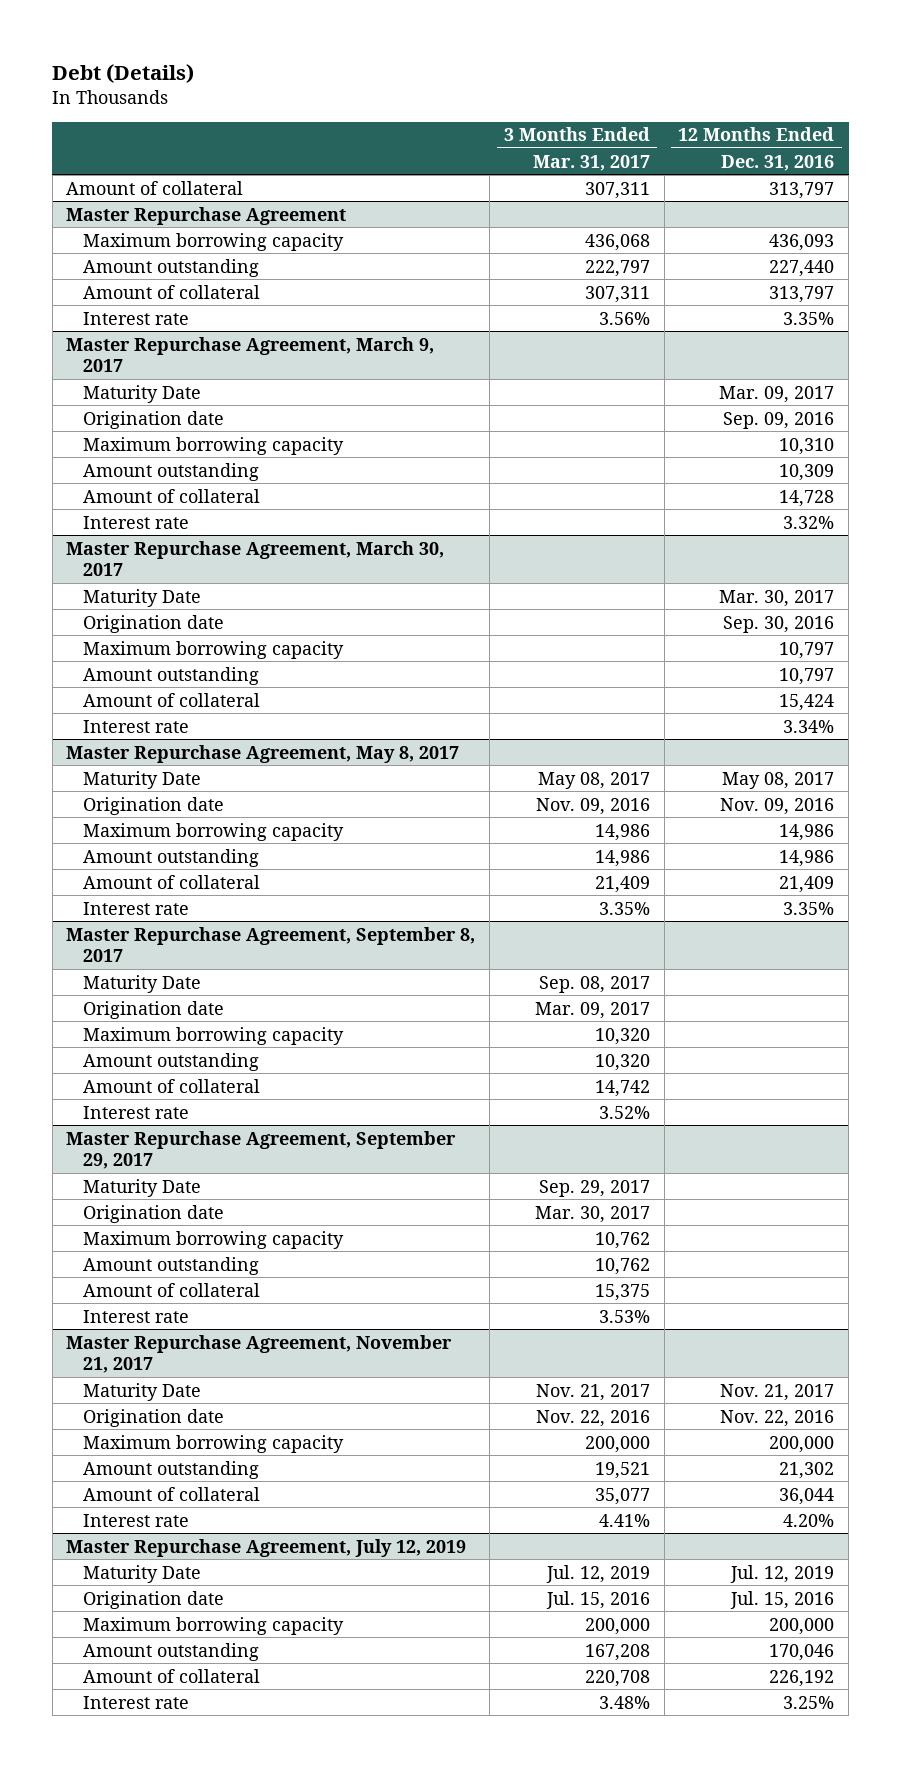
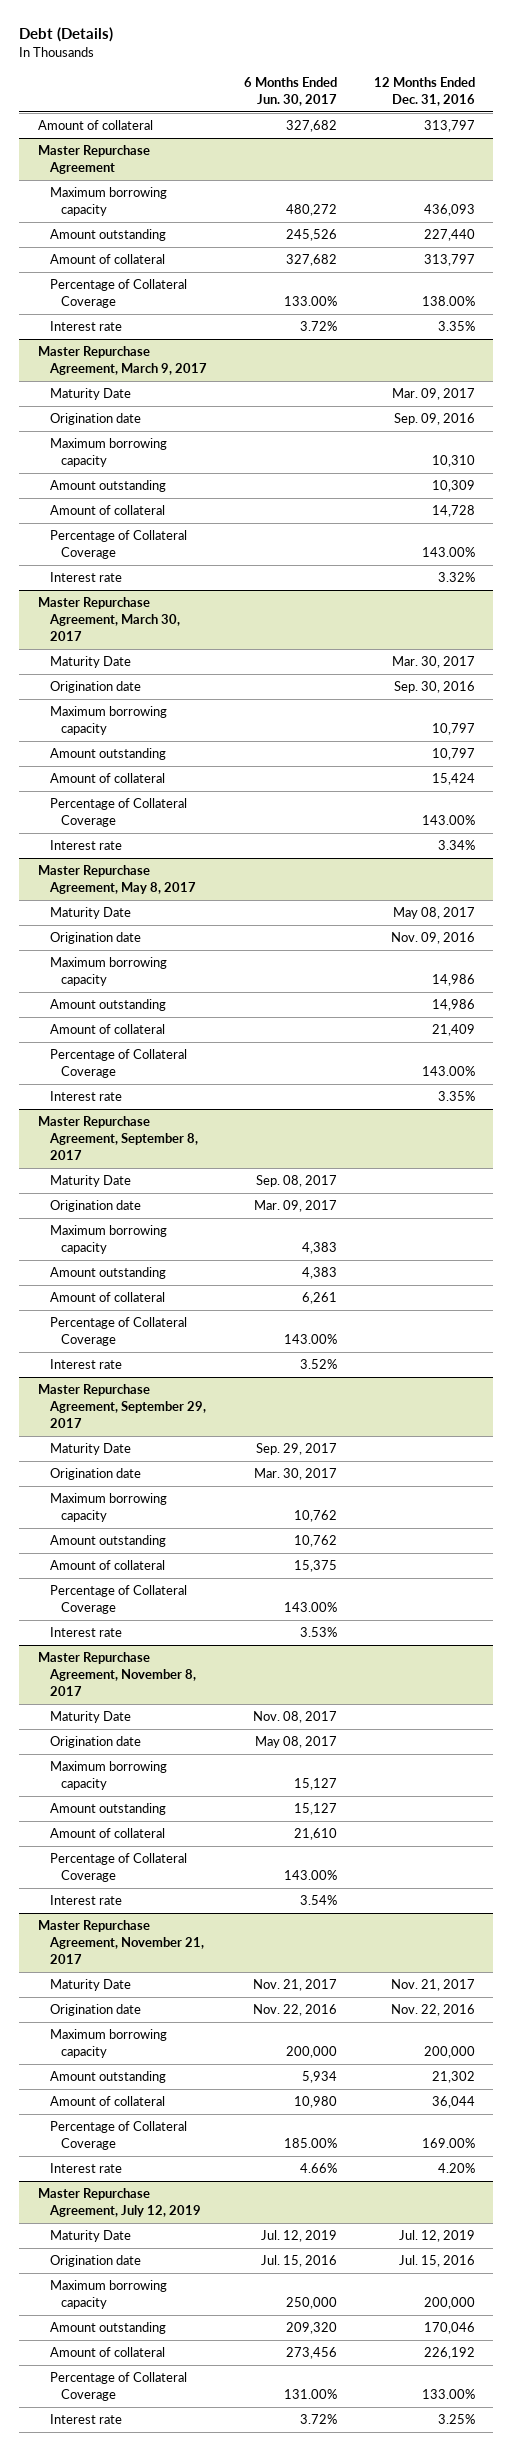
- | 3 Months Ended Mar. 31, 2017 | 12 Months Ended Dec. 31, 2016
+ | 6 Months Ended Jun. 30, 2017 | 12 Months Ended Dec. 31, 2016
@ Master Repurchase Agreement
+ Percentage of Collateral Coverage | 133.00% | 138.00%
@ Master Repurchase Agreement, March 9, 2017
+ Percentage of Collateral Coverage | | 143.00%
@ Master Repurchase Agreement, March 30, 2017
+ Percentage of Collateral Coverage | | 143.00%
@ Master Repurchase Agreement, May 8, 2017
+ Percentage of Collateral Coverage | | 143.00%
@ Master Repurchase Agreement, September 8, 2017
+ Percentage of Collateral Coverage | 143.00% |
@ Master Repurchase Agreement, September 29, 2017
+ Percentage of Collateral Coverage | 143.00% |
+ Master Repurchase Agreement, November 8, 2017
+ Maturity Date | Nov. 08, 2017 |
+ Origination date | May 08, 2017 |
+ Maximum borrowing capacity | 15,127 |
+ Amount outstanding | 15,127 |
+ Amount of collateral | 21,610 |
+ Percentage of Collateral Coverage | 143.00% |
+ Interest rate | 3.54% |
@ Master Repurchase Agreement, November 21, 2017
+ Percentage of Collateral Coverage | 185.00% | 169.00%
@ Master Repurchase Agreement, July 12, 2019
+ Percentage of Collateral Coverage | 131.00% | 133.00%

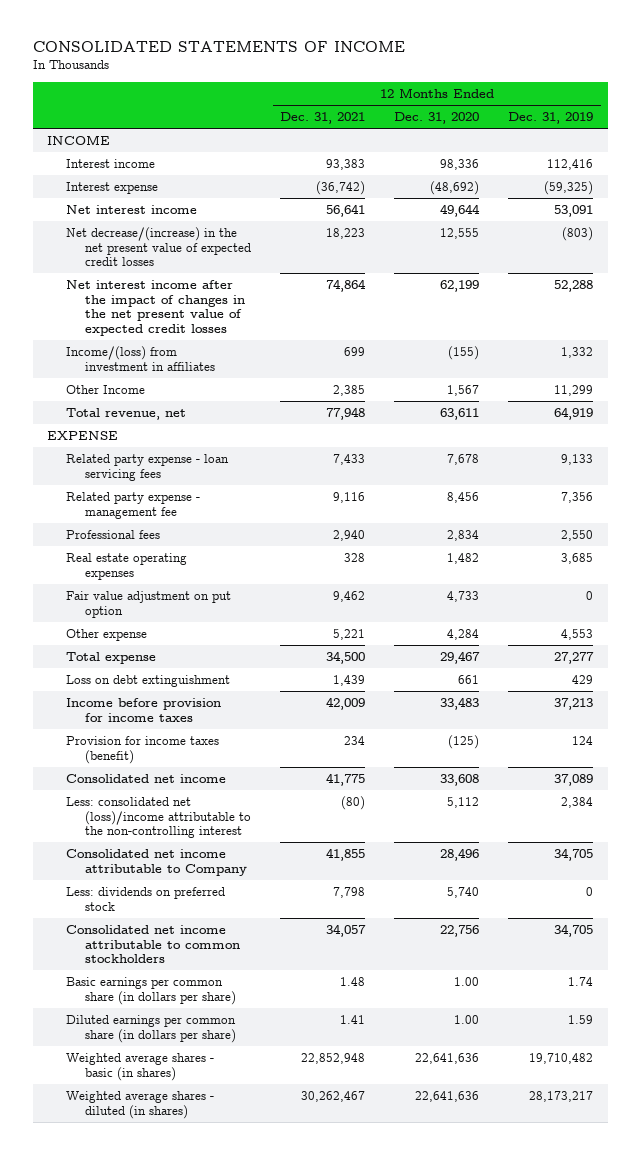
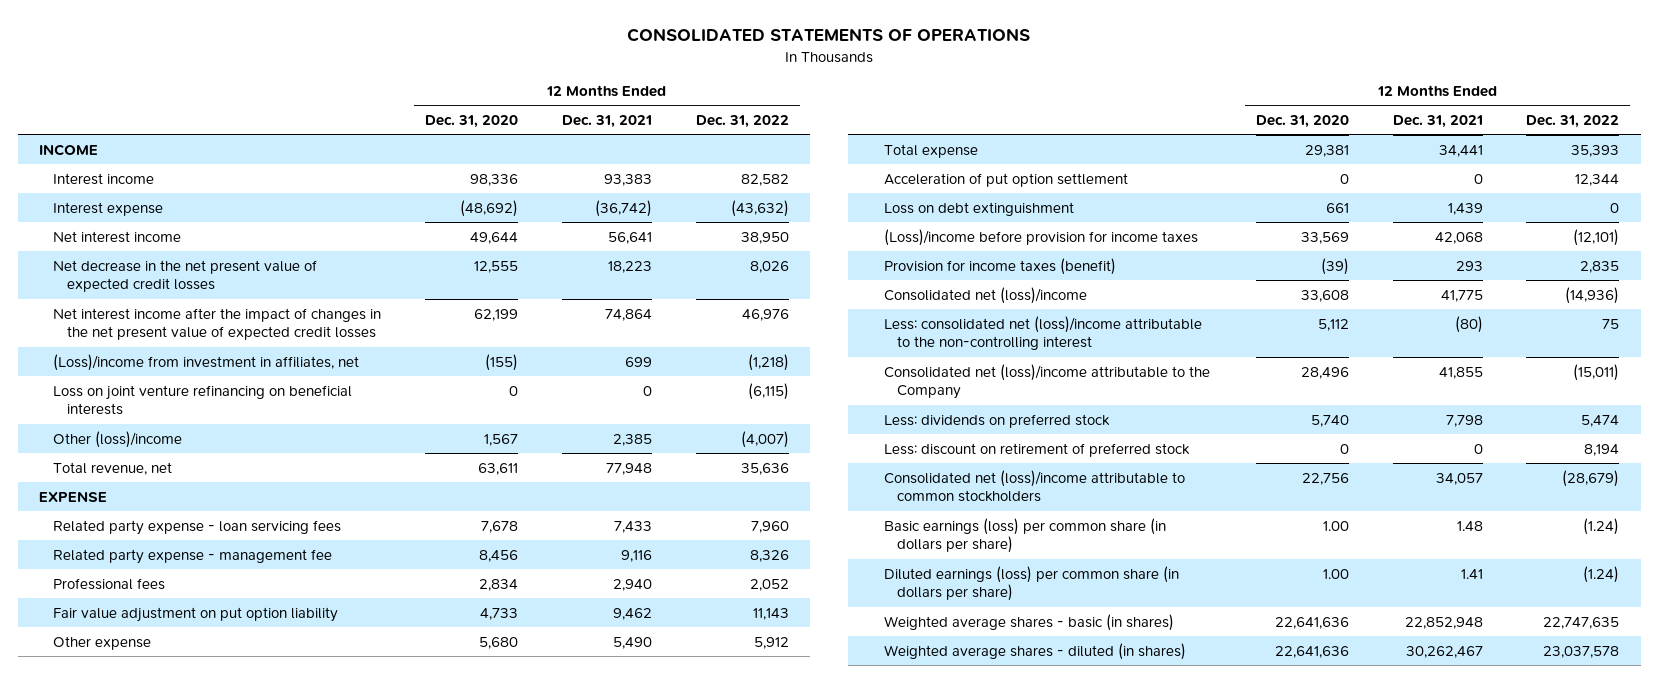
- CONSOLIDATED STATEMENTS OF INCOME
+ CONSOLIDATED STATEMENTS OF OPERATIONS
- | 12 Months Ended Dec. 31, 2021 | 12 Months Ended Dec. 31, 2020 | 12 Months Ended Dec. 31, 2019
+ | 12 Months Ended Dec. 31, 2020 | 12 Months Ended Dec. 31, 2021 | 12 Months Ended Dec. 31, 2022
- Net decrease/(increase) in the net present value of expected credit losses | 18,223 | 12,555 | (803)
+ Net decrease in the net present value of expected credit losses | 12,555 | 18,223 | 8,026
- Income/(loss) from investment in affiliates | 699 | (155) | 1,332
- Other Income | 2,385 | 1,567 | 11,299
+ (Loss)/income from investment in affiliates, net | (155) | 699 | (1,218)
+ Loss on joint venture refinancing on beneficial interests | 0 | 0 | (6,115)
+ Other (loss)/income | 1,567 | 2,385 | (4,007)
- Real estate operating expenses | 328 | 1,482 | 3,685
- Fair value adjustment on put option | 9,462 | 4,733 | 0
- Other expense | 5,221 | 4,284 | 4,553
- Total expense | 34,500 | 29,467 | 27,277
+ Fair value adjustment on put option liability | 4,733 | 9,462 | 11,143
+ Other expense | 5,680 | 5,490 | 5,912
+ Total expense | 29,381 | 34,441 | 35,393
+ Acceleration of put option settlement | 0 | 0 | 12,344
- Income before provision for income taxes | 42,009 | 33,483 | 37,213
- Provision for income taxes (benefit) | 234 | (125) | 124
- Consolidated net income | 41,775 | 33,608 | 37,089
+ (Loss)/income before provision for income taxes | 33,569 | 42,068 | (12,101)
+ Provision for income taxes (benefit) | (39) | 293 | 2,835
+ Consolidated net (loss)/income | 33,608 | 41,775 | (14,936)
- Consolidated net income attributable to Company | 41,855 | 28,496 | 34,705
+ Consolidated net (loss)/income attributable to the Company | 28,496 | 41,855 | (15,011)
- Consolidated net income attributable to common stockholders | 34,057 | 22,756 | 34,705
- Basic earnings per common share (in dollars per share) | 1.48 | 1.00 | 1.74
- Diluted earnings per common share (in dollars per share) | 1.41 | 1.00 | 1.59
+ Less: discount on retirement of preferred stock | 0 | 0 | 8,194
+ Consolidated net (loss)/income attributable to common stockholders | 22,756 | 34,057 | (28,679)
+ Basic earnings (loss) per common share (in dollars per share) | 1.00 | 1.48 | (1.24)
+ Diluted earnings (loss) per common share (in dollars per share) | 1.00 | 1.41 | (1.24)

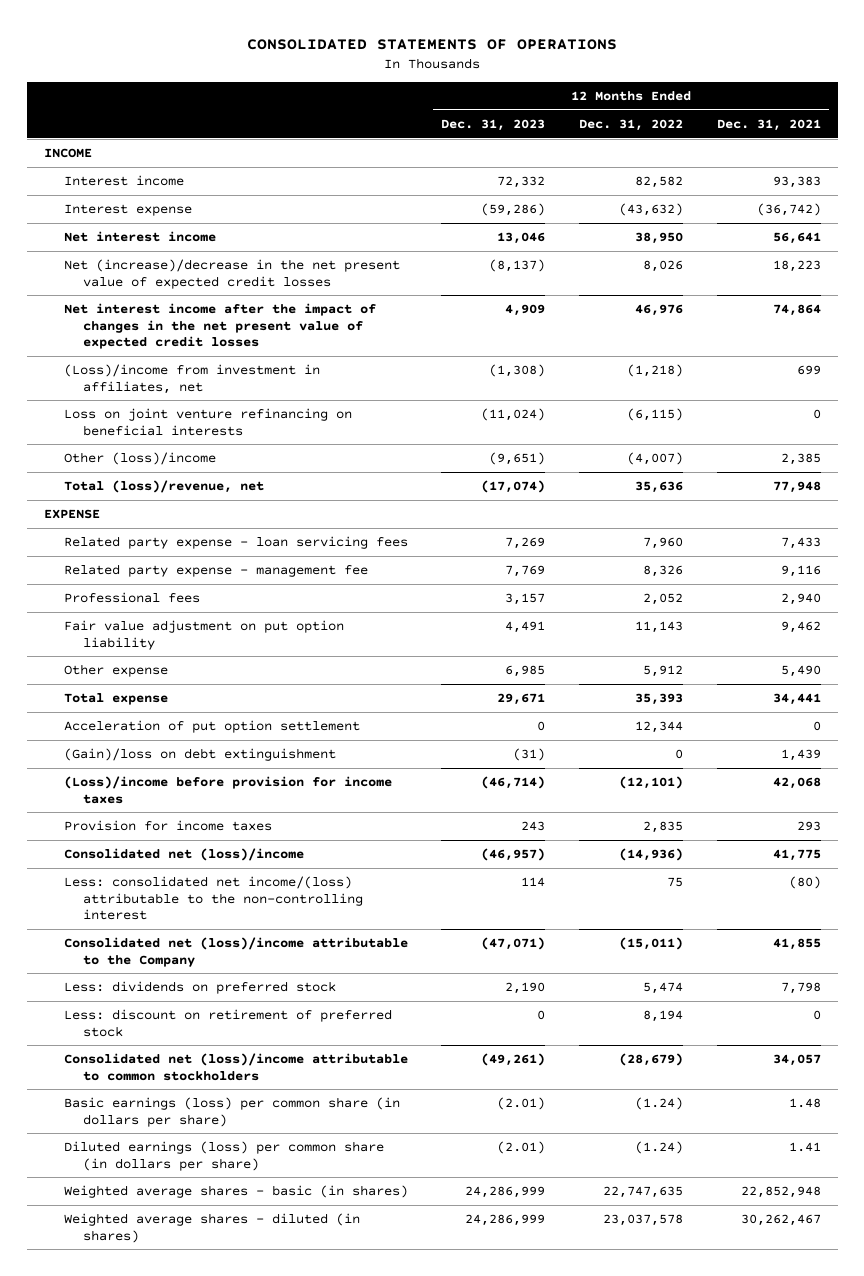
- | 12 Months Ended Dec. 31, 2020 | 12 Months Ended Dec. 31, 2021 | 12 Months Ended Dec. 31, 2022
+ | 12 Months Ended Dec. 31, 2023 | 12 Months Ended Dec. 31, 2022 | 12 Months Ended Dec. 31, 2021
- Net decrease in the net present value of expected credit losses | 12,555 | 18,223 | 8,026
+ Net (increase)/decrease in the net present value of expected credit losses | (8,137) | 8,026 | 18,223
- Total revenue, net | 63,611 | 77,948 | 35,636
+ Total (loss)/revenue, net | (17,074) | 35,636 | 77,948
- Loss on debt extinguishment | 661 | 1,439 | 0
+ (Gain)/loss on debt extinguishment | (31) | 0 | 1,439
- Provision for income taxes (benefit) | (39) | 293 | 2,835
+ Provision for income taxes | 243 | 2,835 | 293
- Less: consolidated net (loss)/income attributable to the non-controlling interest | 5,112 | (80) | 75
+ Less: consolidated net income/(loss) attributable to the non-controlling interest | 114 | 75 | (80)

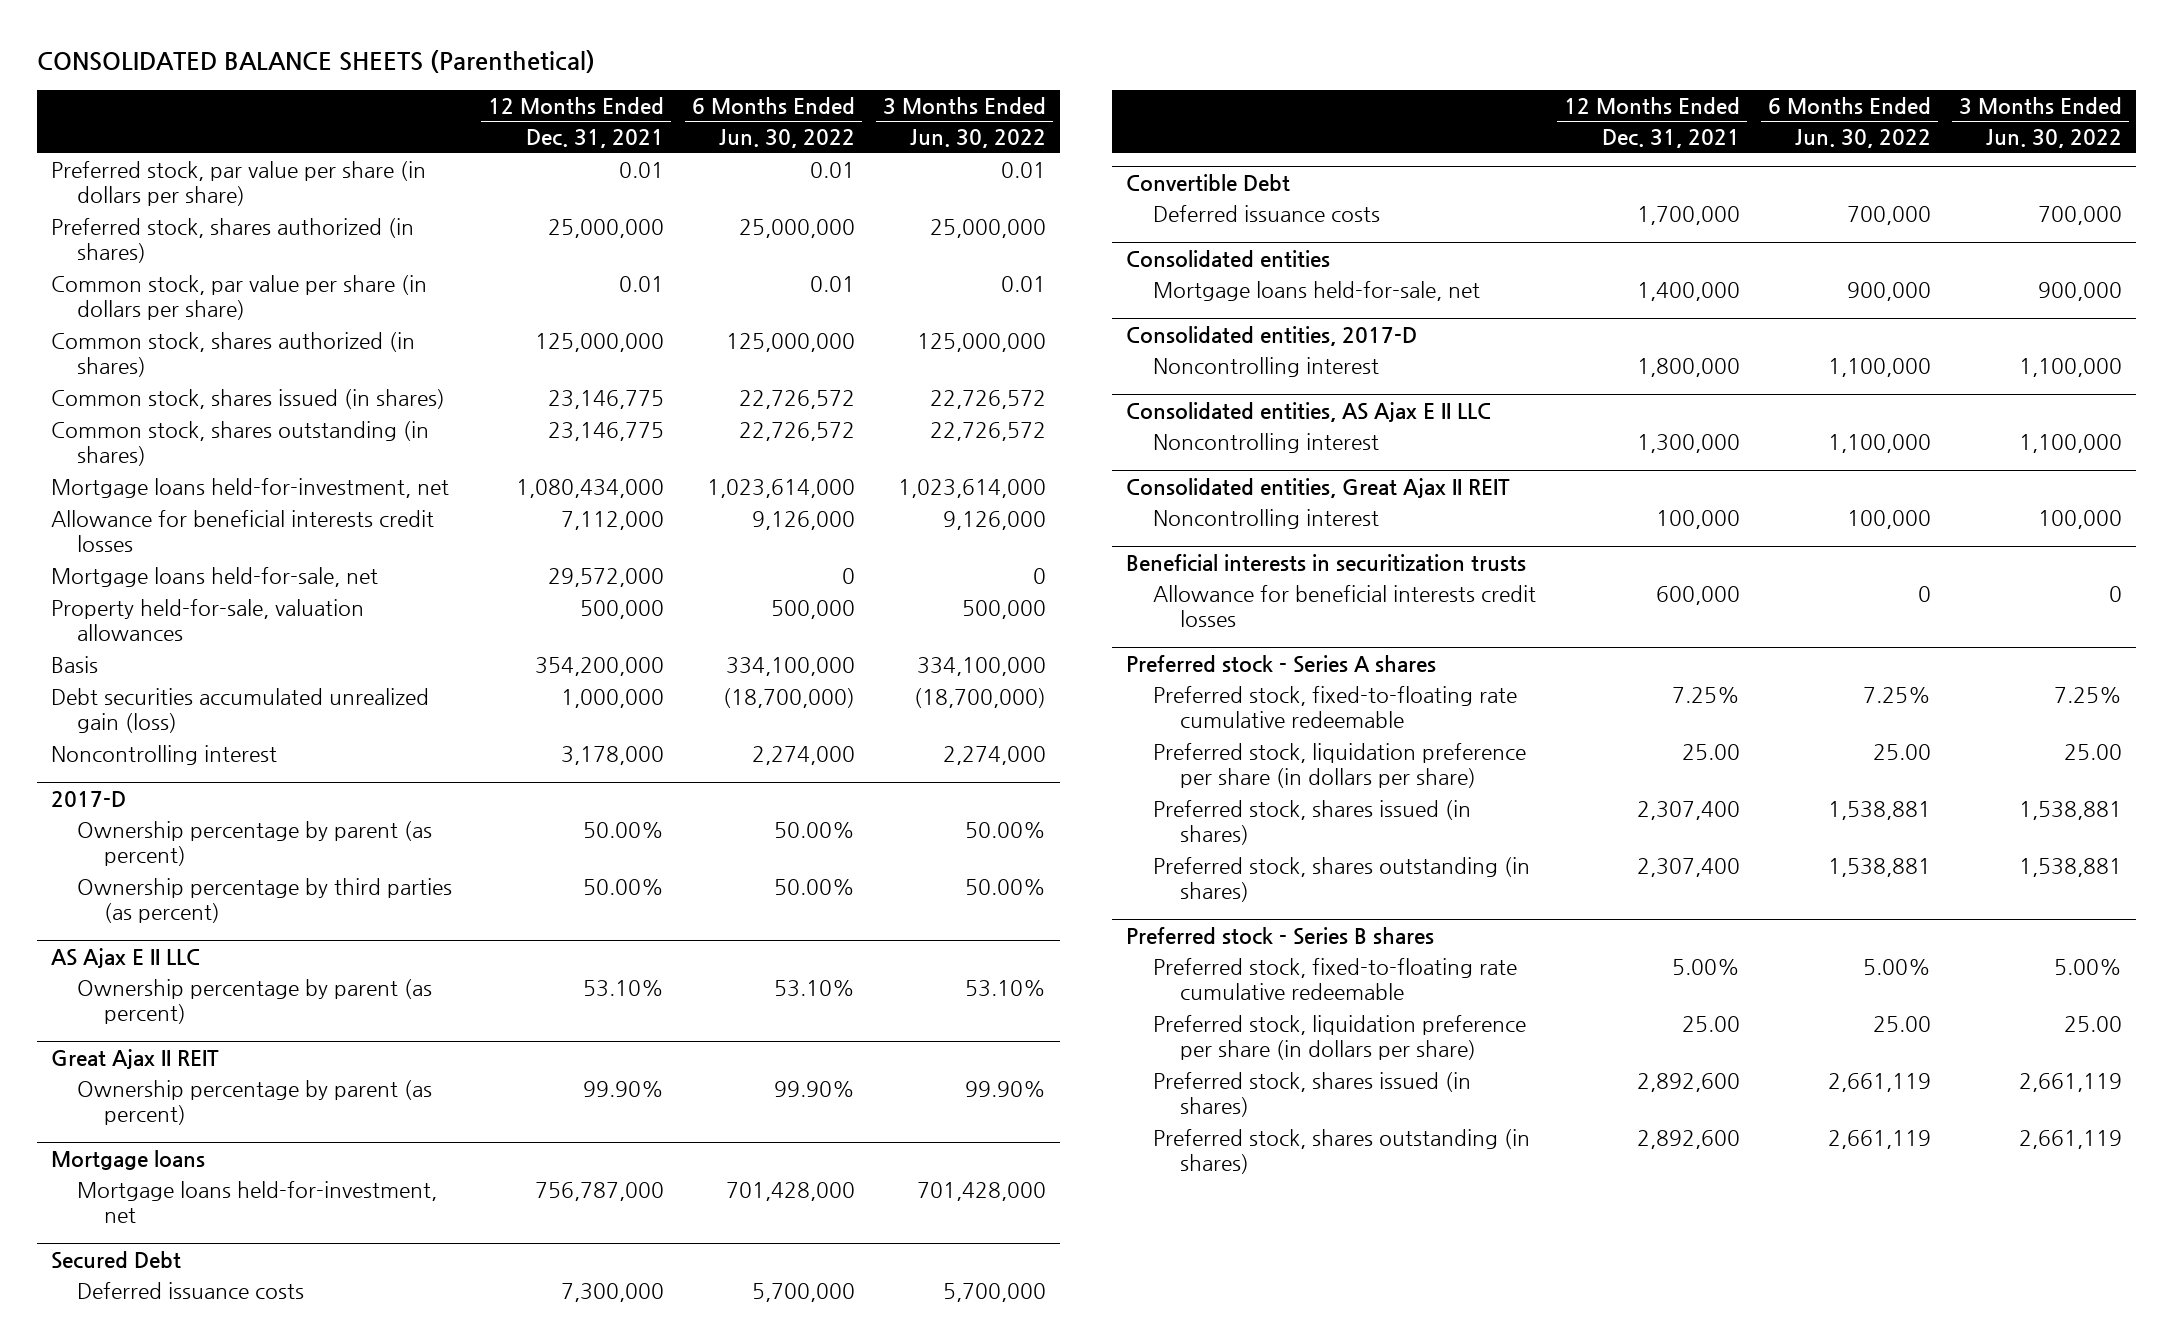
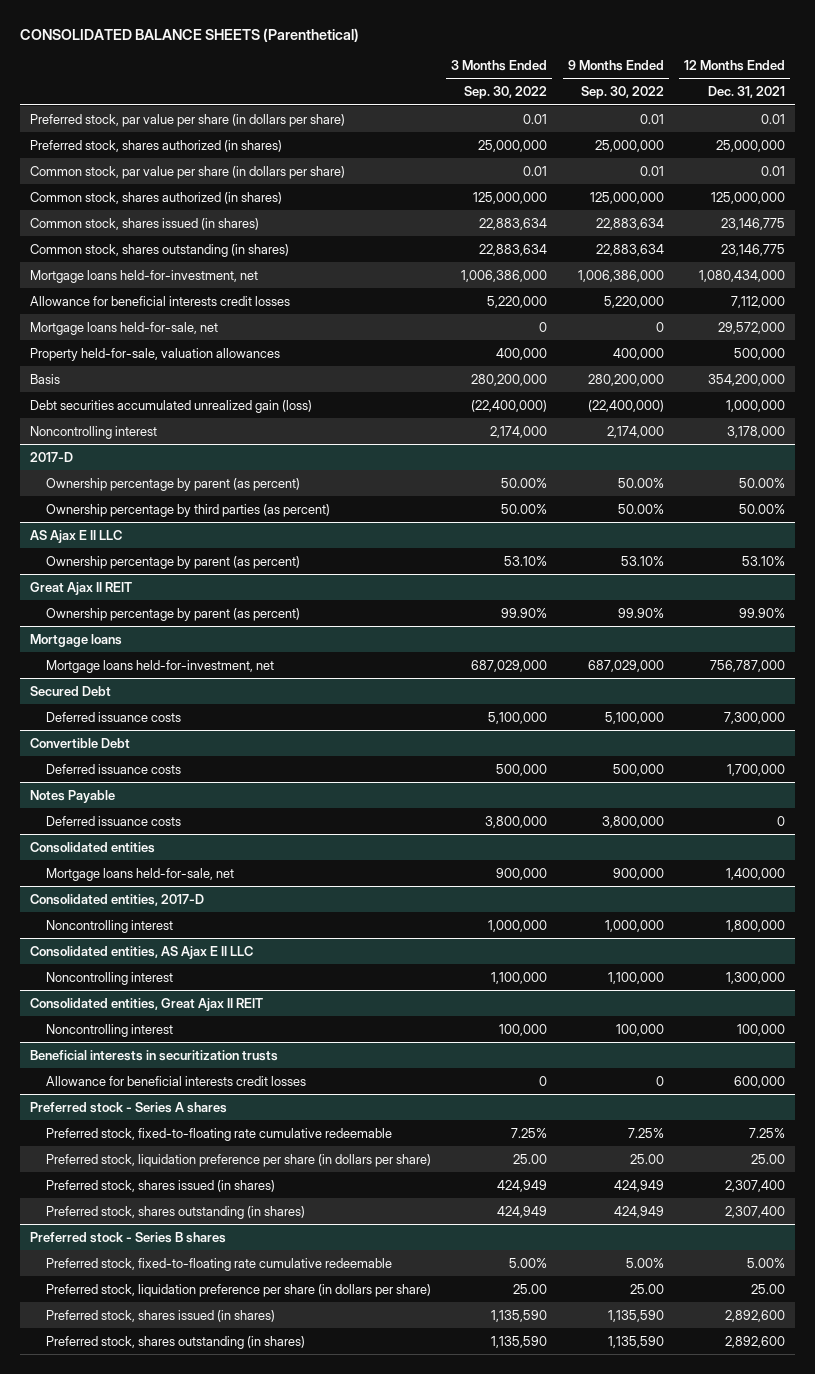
- | 12 Months Ended Dec. 31, 2021 | 6 Months Ended Jun. 30, 2022 | 3 Months Ended Jun. 30, 2022
+ | 3 Months Ended Sep. 30, 2022 | 9 Months Ended Sep. 30, 2022 | 12 Months Ended Dec. 31, 2021
+ Notes Payable
+ Deferred issuance costs | 3,800,000 | 3,800,000 | 0

